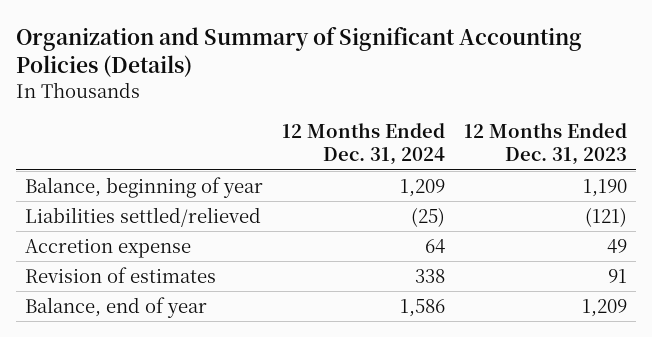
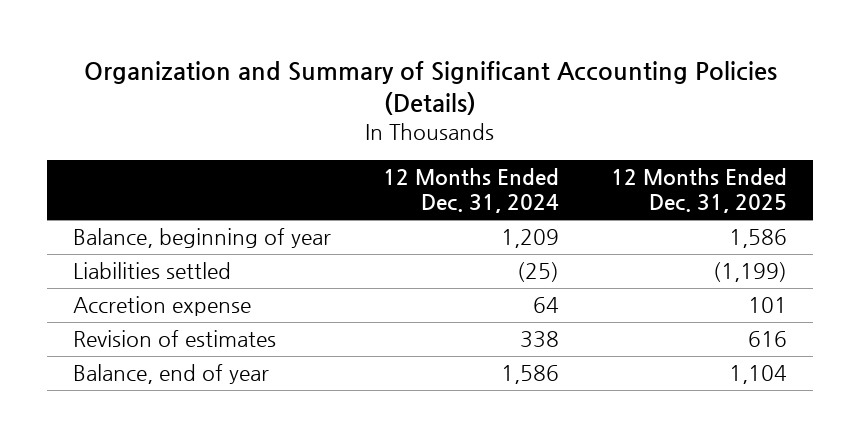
- | 12 Months Ended Dec. 31, 2024 | 12 Months Ended Dec. 31, 2023
+ | 12 Months Ended Dec. 31, 2024 | 12 Months Ended Dec. 31, 2025
- Liabilities settled/relieved | (25) | (121)
+ Liabilities settled | (25) | (1,199)

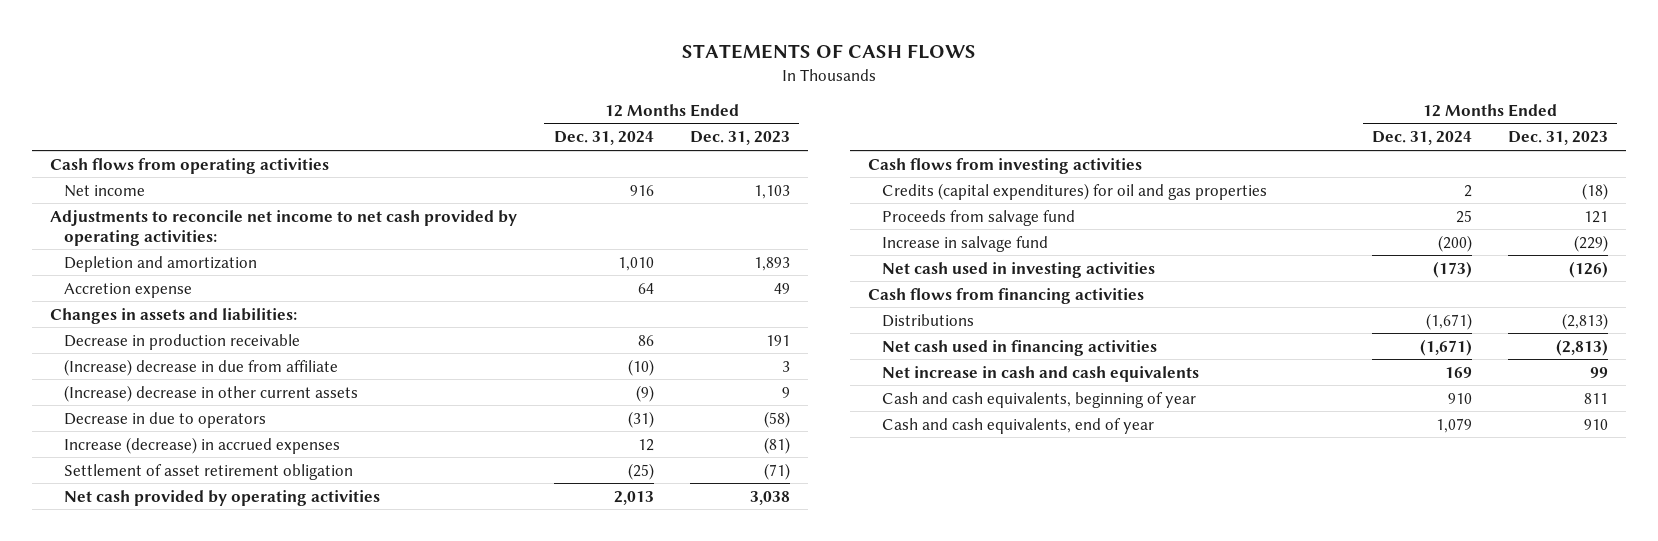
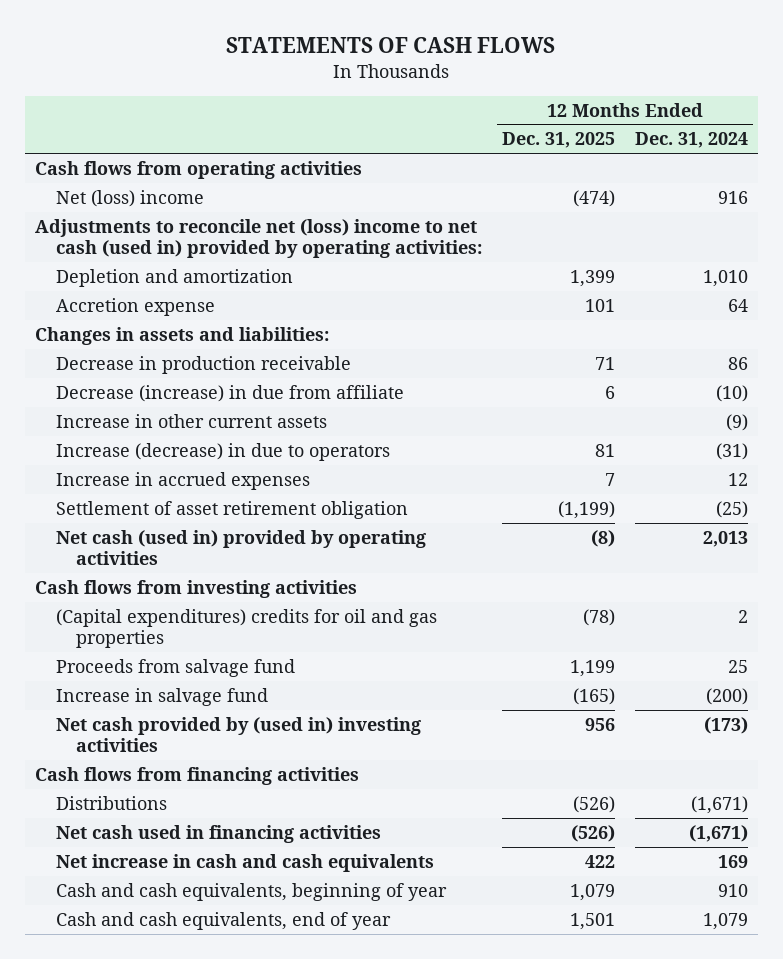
- | 12 Months Ended Dec. 31, 2024 | 12 Months Ended Dec. 31, 2023
+ | 12 Months Ended Dec. 31, 2025 | 12 Months Ended Dec. 31, 2024
- Net income | 916 | 1,103
- Adjustments to reconcile net income to net cash provided by operating activities:
+ Net (loss) income | (474) | 916
+ Adjustments to reconcile net (loss) income to net cash (used in) provided by operating activities:
- (Increase) decrease in due from affiliate | (10) | 3
- (Increase) decrease in other current assets | (9) | 9
- Decrease in due to operators | (31) | (58)
- Increase (decrease) in accrued expenses | 12 | (81)
+ Decrease (increase) in due from affiliate | 6 | (10)
+ Increase in other current assets | | (9)
+ Increase (decrease) in due to operators | 81 | (31)
+ Increase in accrued expenses | 7 | 12
- Net cash provided by operating activities | 2,013 | 3,038
+ Net cash (used in) provided by operating activities | (8) | 2,013
- Credits (capital expenditures) for oil and gas properties | 2 | (18)
+ (Capital expenditures) credits for oil and gas properties | (78) | 2
- Net cash used in investing activities | (173) | (126)
+ Net cash provided by (used in) investing activities | 956 | (173)

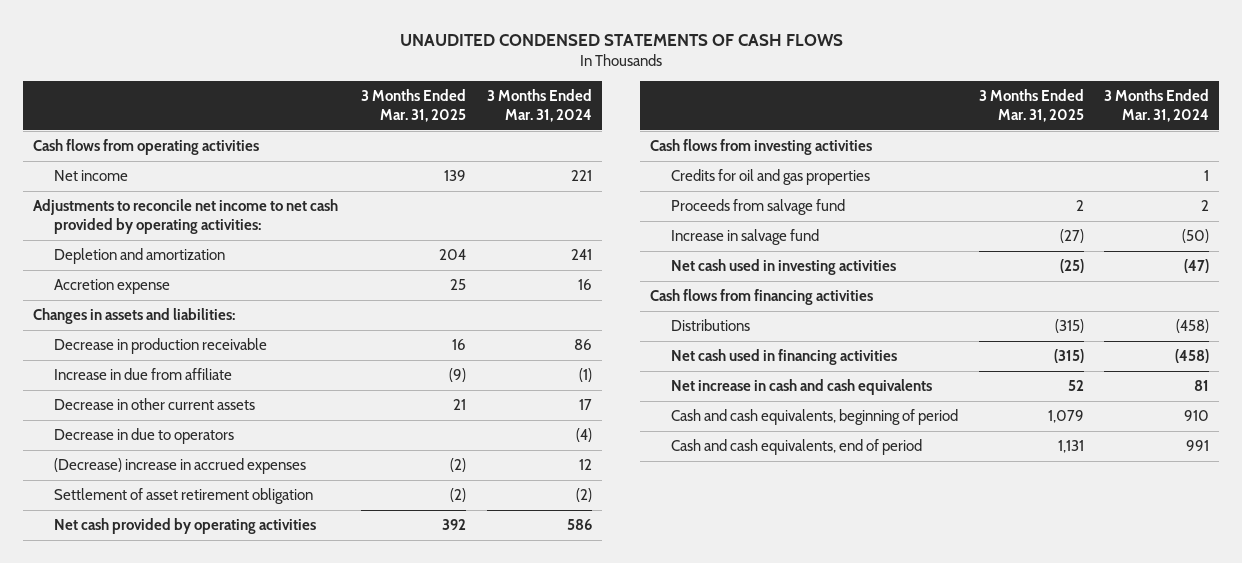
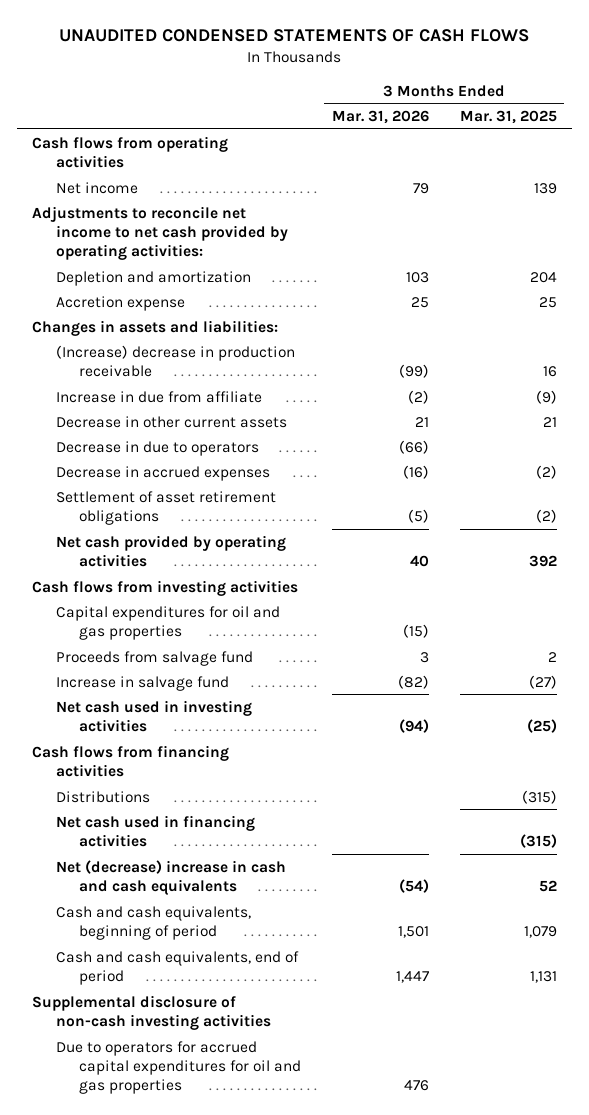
- | 3 Months Ended Mar. 31, 2025 | 3 Months Ended Mar. 31, 2024
+ | 3 Months Ended Mar. 31, 2026 | 3 Months Ended Mar. 31, 2025
- Decrease in production receivable | 16 | 86
+ (Increase) decrease in production receivable | (99) | 16
- (Decrease) increase in accrued expenses | (2) | 12
- Settlement of asset retirement obligation | (2) | (2)
+ Decrease in accrued expenses | (16) | (2)
+ Settlement of asset retirement obligations | (5) | (2)
- Credits for oil and gas properties | | 1
+ Capital expenditures for oil and gas properties | (15) |
- Net increase in cash and cash equivalents | 52 | 81
+ Net (decrease) increase in cash and cash equivalents | (54) | 52
+ Supplemental disclosure of non-cash investing activities
+ Due to operators for accrued capital expenditures for oil and gas properties | 476 |

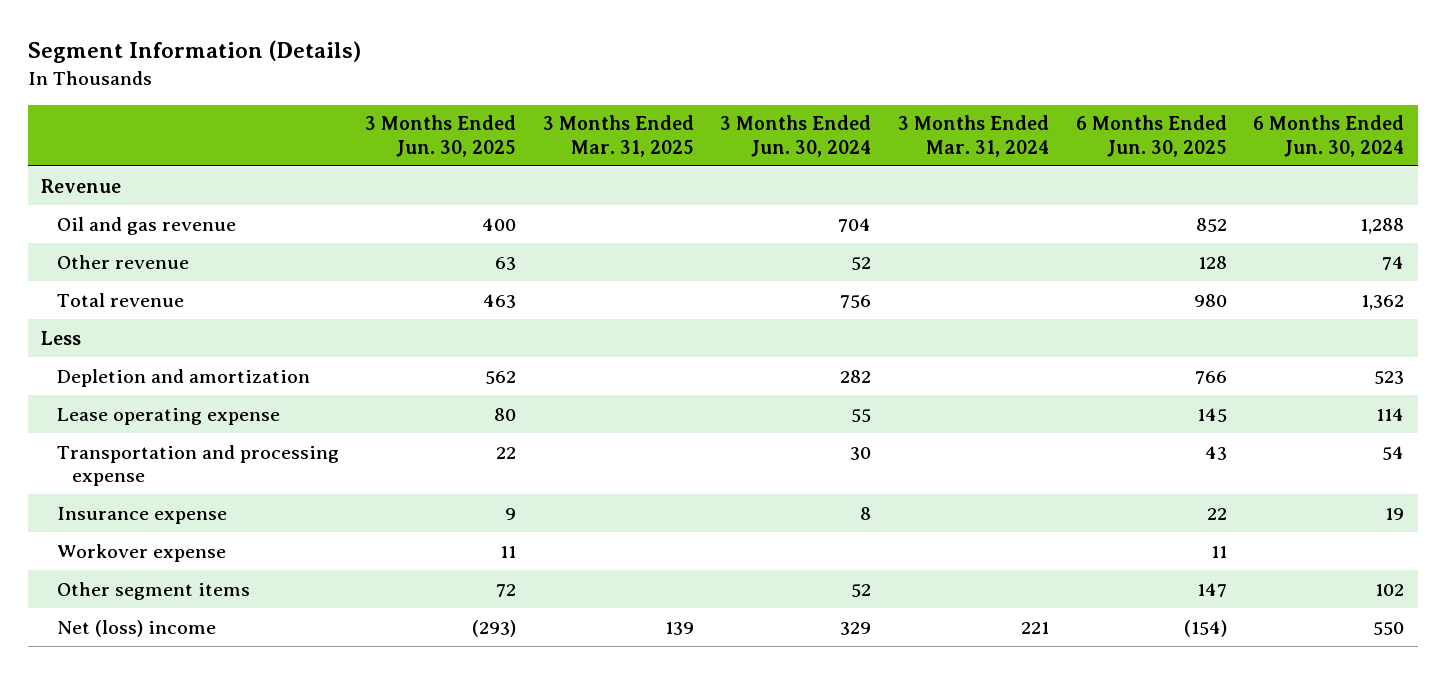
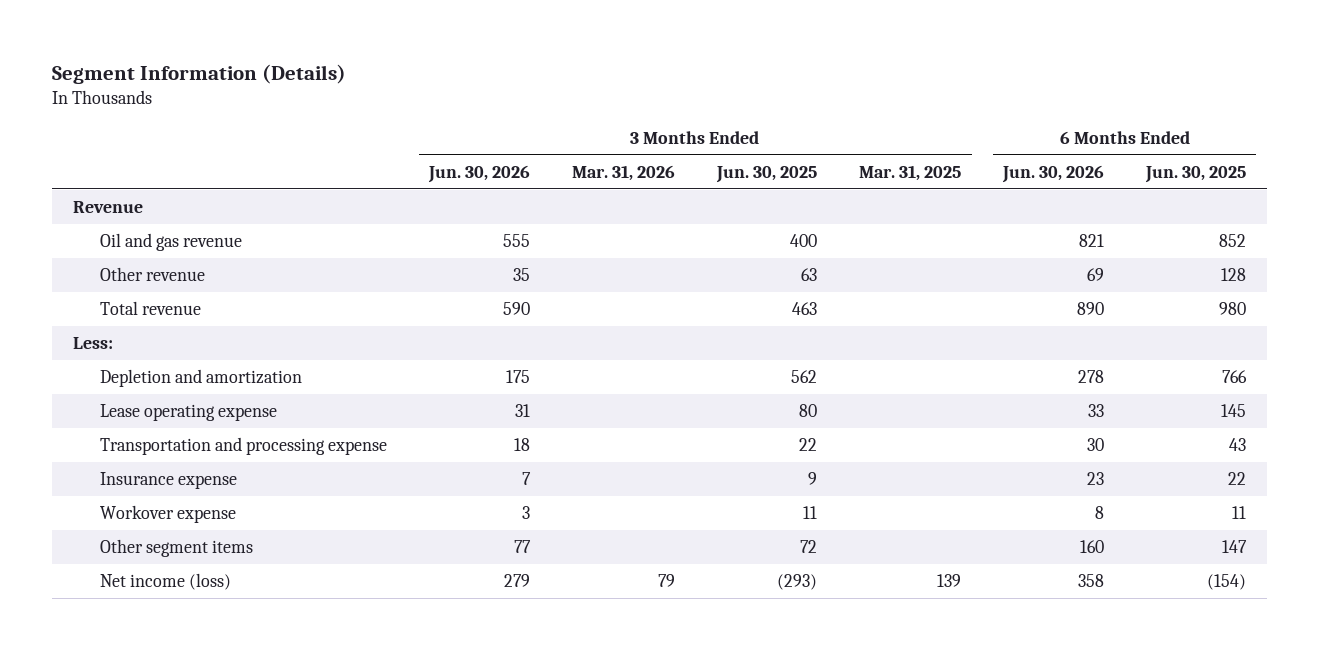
- | 3 Months Ended Jun. 30, 2025 | 3 Months Ended Mar. 31, 2025 | 3 Months Ended Jun. 30, 2024 | 3 Months Ended Mar. 31, 2024 | 6 Months Ended Jun. 30, 2025 | 6 Months Ended Jun. 30, 2024
+ | 3 Months Ended Jun. 30, 2026 | 3 Months Ended Mar. 31, 2026 | 3 Months Ended Jun. 30, 2025 | 3 Months Ended Mar. 31, 2025 | 6 Months Ended Jun. 30, 2026 | 6 Months Ended Jun. 30, 2025
- Less
+ Less:
- Net (loss) income | (293) | 139 | 329 | 221 | (154) | 550
+ Net income (loss) | 279 | 79 | (293) | 139 | 358 | (154)

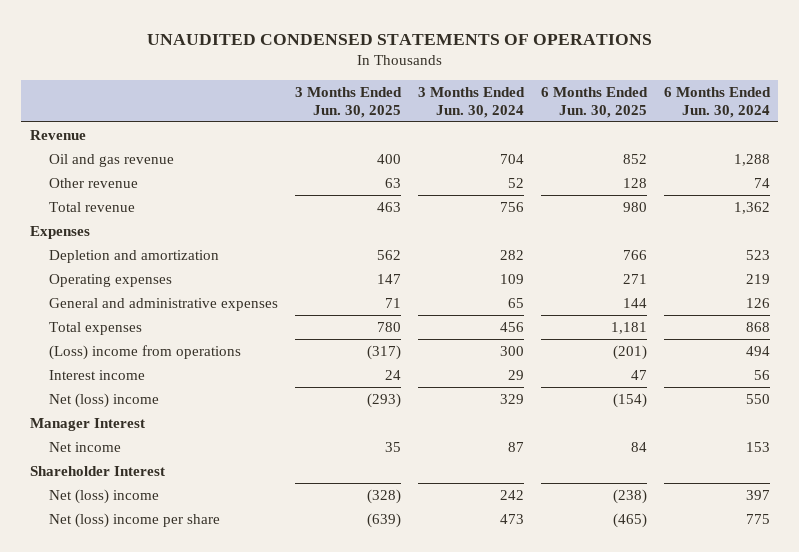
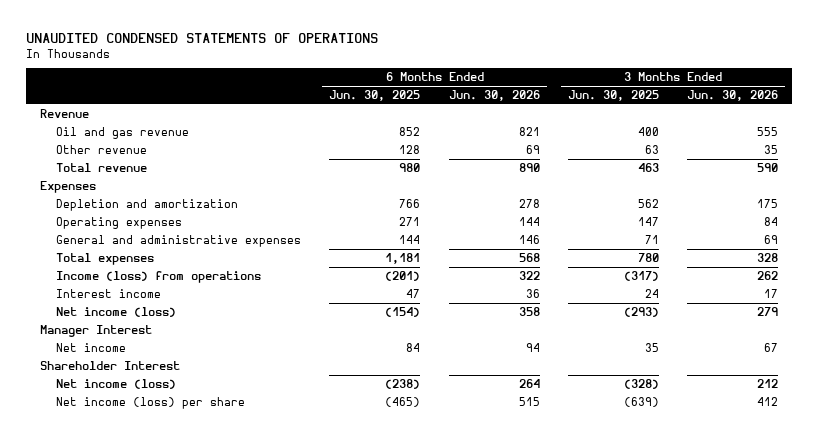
- | 3 Months Ended Jun. 30, 2025 | 3 Months Ended Jun. 30, 2024 | 6 Months Ended Jun. 30, 2025 | 6 Months Ended Jun. 30, 2024
+ | 6 Months Ended Jun. 30, 2025 | 6 Months Ended Jun. 30, 2026 | 3 Months Ended Jun. 30, 2025 | 3 Months Ended Jun. 30, 2026
- (Loss) income from operations | (317) | 300 | (201) | 494
+ Income (loss) from operations | (201) | 322 | (317) | 262
- Net (loss) income | (293) | 329 | (154) | 550
+ Net income (loss) | (154) | 358 | (293) | 279
- Net (loss) income | (328) | 242 | (238) | 397
- Net (loss) income per share | (639) | 473 | (465) | 775
+ Net income (loss) | (238) | 264 | (328) | 212
+ Net income (loss) per share | (465) | 515 | (639) | 412

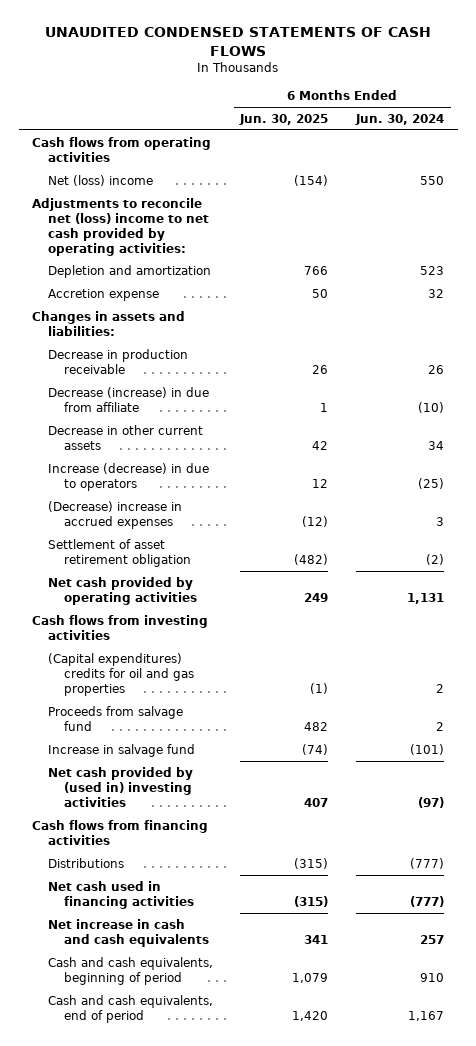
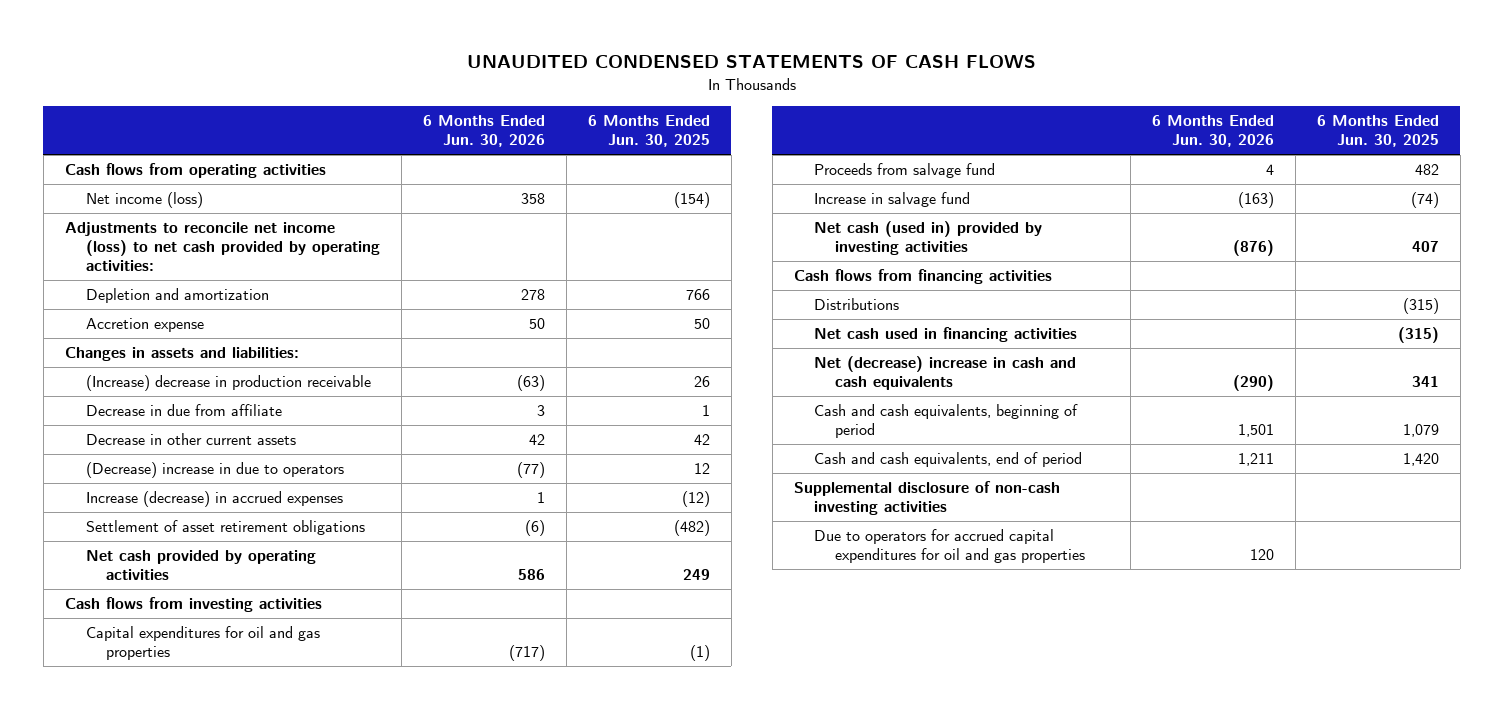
- | 6 Months Ended Jun. 30, 2025 | 6 Months Ended Jun. 30, 2024
+ | 6 Months Ended Jun. 30, 2026 | 6 Months Ended Jun. 30, 2025
- Net (loss) income | (154) | 550
- Adjustments to reconcile net (loss) income to net cash provided by operating activities:
+ Net income (loss) | 358 | (154)
+ Adjustments to reconcile net income (loss) to net cash provided by operating activities:
- Decrease in production receivable | 26 | 26
- Decrease (increase) in due from affiliate | 1 | (10)
+ (Increase) decrease in production receivable | (63) | 26
+ Decrease in due from affiliate | 3 | 1
- Increase (decrease) in due to operators | 12 | (25)
- (Decrease) increase in accrued expenses | (12) | 3
- Settlement of asset retirement obligation | (482) | (2)
+ (Decrease) increase in due to operators | (77) | 12
+ Increase (decrease) in accrued expenses | 1 | (12)
+ Settlement of asset retirement obligations | (6) | (482)
- (Capital expenditures) credits for oil and gas properties | (1) | 2
+ Capital expenditures for oil and gas properties | (717) | (1)
- Net cash provided by (used in) investing activities | 407 | (97)
+ Net cash (used in) provided by investing activities | (876) | 407
- Net increase in cash and cash equivalents | 341 | 257
+ Net (decrease) increase in cash and cash equivalents | (290) | 341
+ Supplemental disclosure of non-cash investing activities
+ Due to operators for accrued capital expenditures for oil and gas properties | 120 |

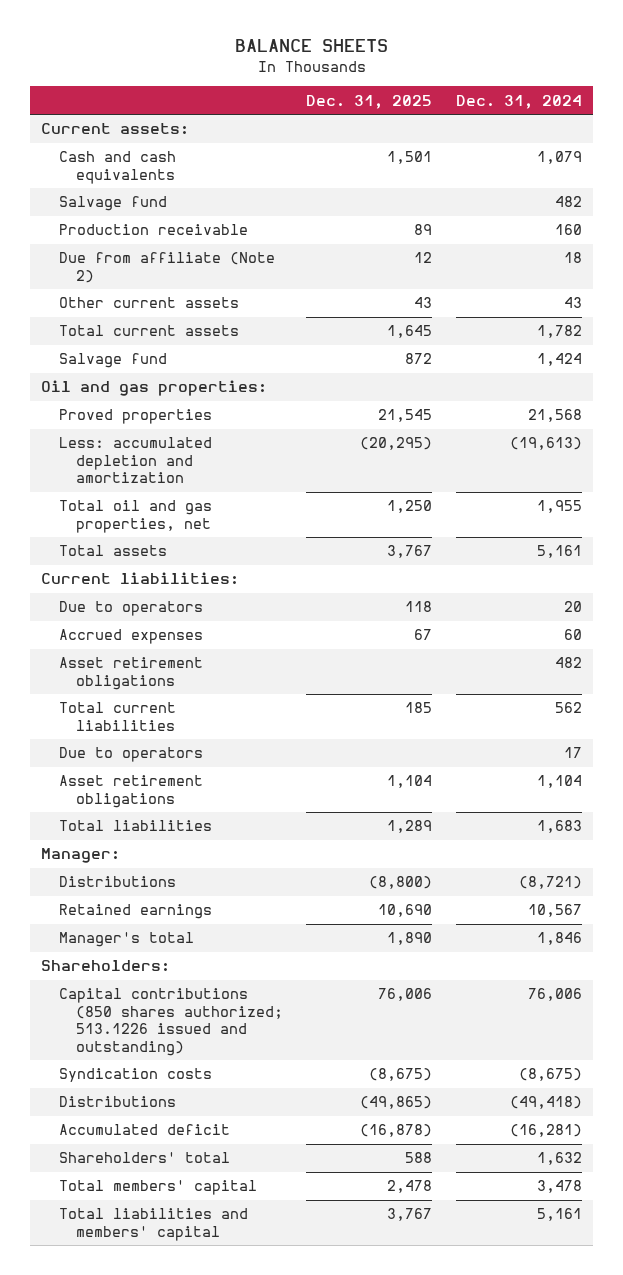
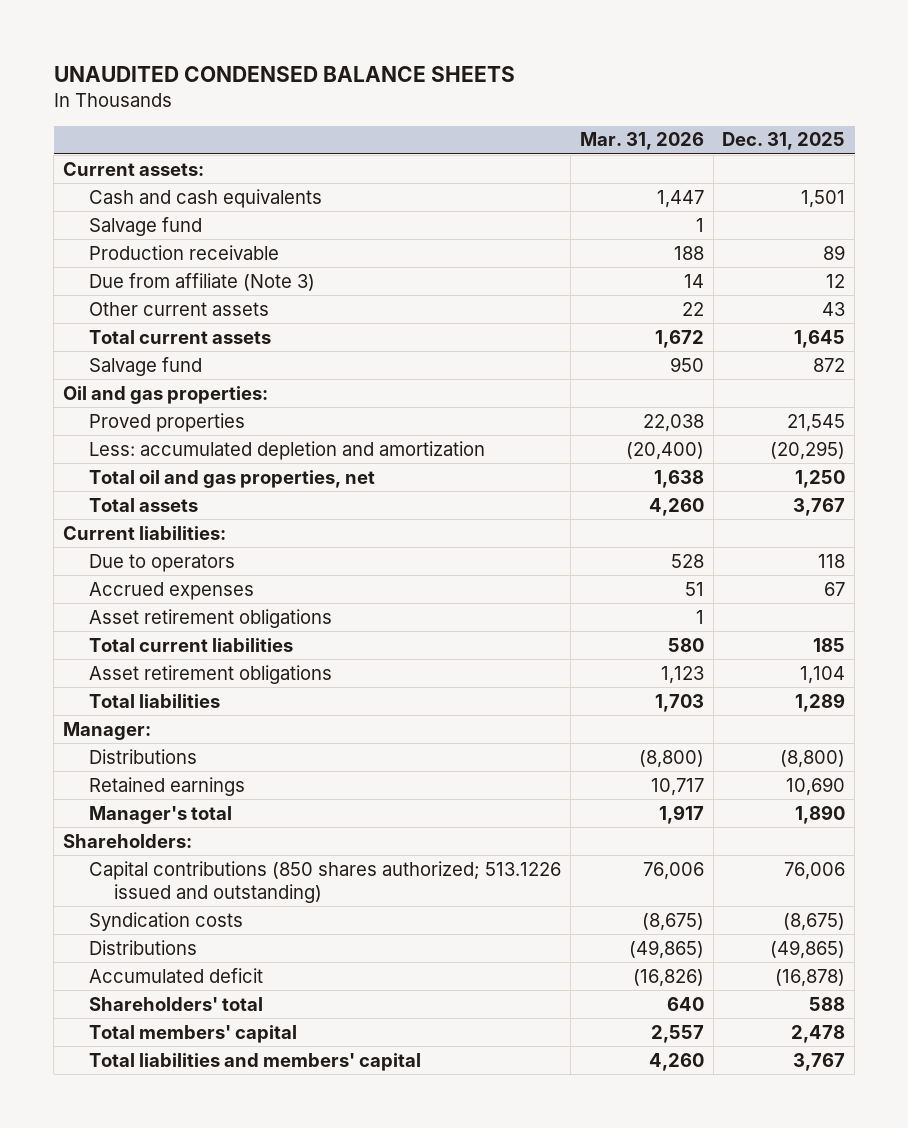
- BALANCE SHEETS
+ UNAUDITED CONDENSED BALANCE SHEETS
- | Dec. 31, 2025 | Dec. 31, 2024
+ | Mar. 31, 2026 | Dec. 31, 2025
- Due from affiliate (Note 2) | 12 | 18
+ Due from affiliate (Note 3) | 14 | 12
- Due to operators | | 17

